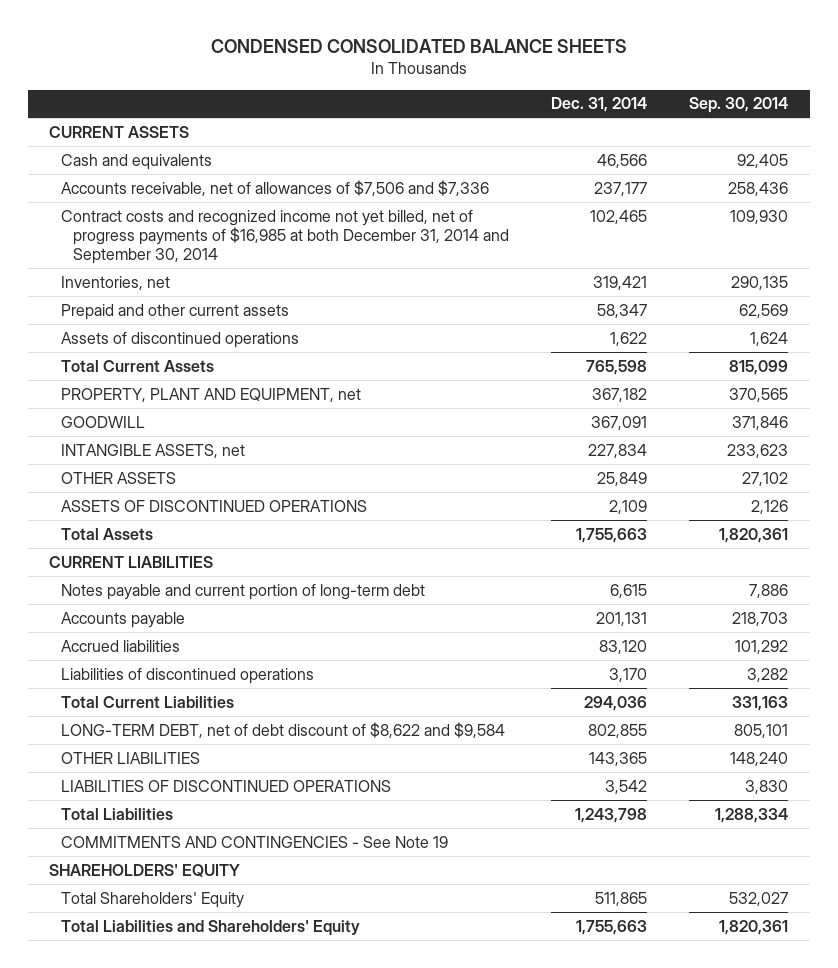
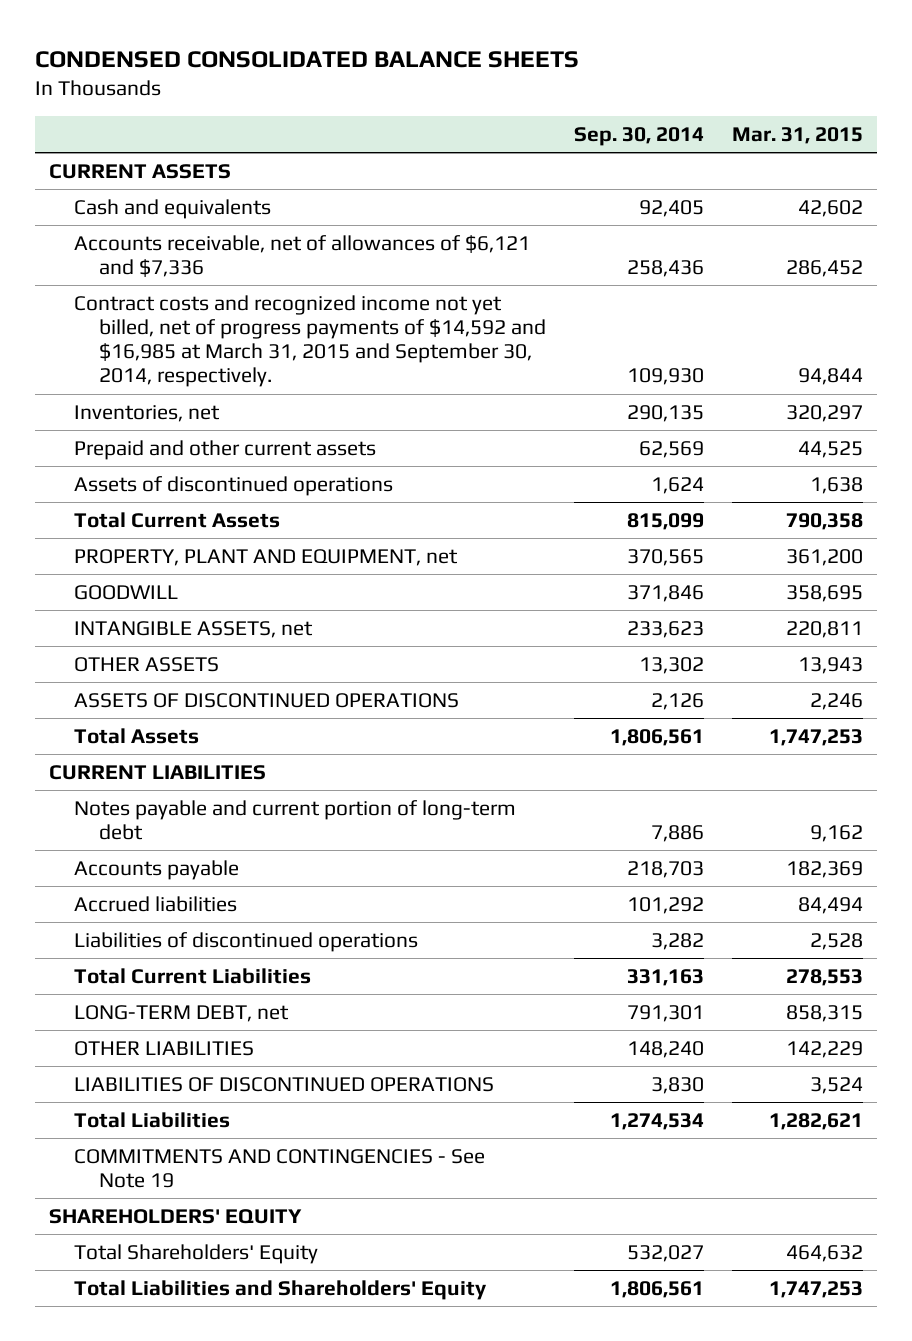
- | Dec. 31, 2014 | Sep. 30, 2014
+ | Sep. 30, 2014 | Mar. 31, 2015
- Accounts receivable, net of allowances of $7,506 and $7,336 | 237,177 | 258,436
- Contract costs and recognized income not yet billed, net of progress payments of $16,985 at both December 31, 2014 and September 30, 2014 | 102,465 | 109,930
+ Accounts receivable, net of allowances of $6,121 and $7,336 | 258,436 | 286,452
+ Contract costs and recognized income not yet billed, net of progress payments of $14,592 and $16,985 at March 31, 2015 and September 30, 2014, respectively. | 109,930 | 94,844
- OTHER ASSETS | 25,849 | 27,102
+ OTHER ASSETS | 13,302 | 13,943
- Total Assets | 1,755,663 | 1,820,361
+ Total Assets | 1,806,561 | 1,747,253
- LONG-TERM DEBT, net of debt discount of $8,622 and $9,584 | 802,855 | 805,101
+ LONG-TERM DEBT, net | 791,301 | 858,315
- Total Liabilities | 1,243,798 | 1,288,334
+ Total Liabilities | 1,274,534 | 1,282,621
- Total Liabilities and Shareholders' Equity | 1,755,663 | 1,820,361
+ Total Liabilities and Shareholders' Equity | 1,806,561 | 1,747,253

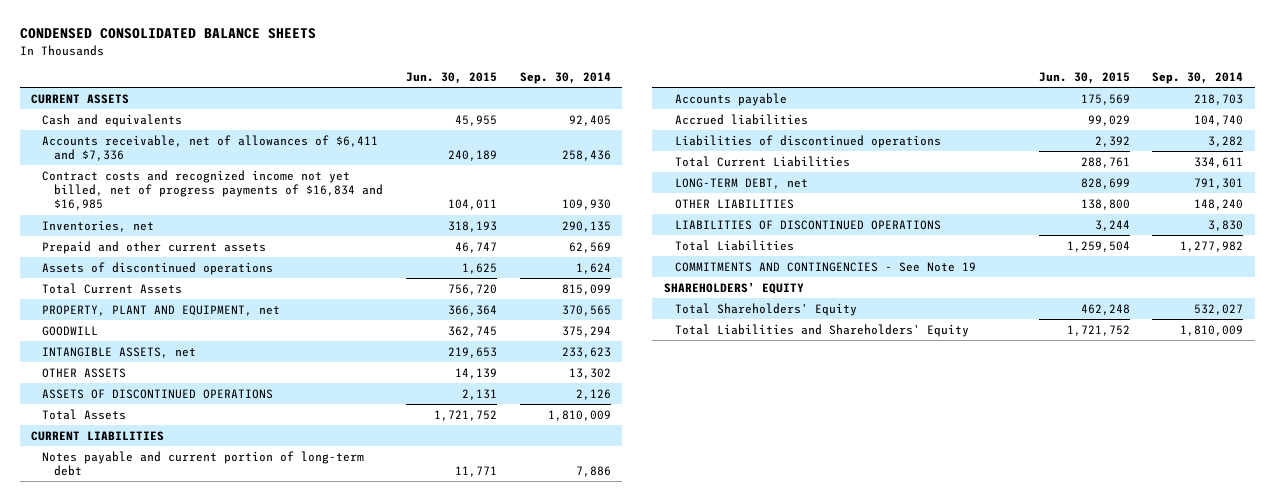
- | Sep. 30, 2014 | Mar. 31, 2015
+ | Jun. 30, 2015 | Sep. 30, 2014
- Accounts receivable, net of allowances of $6,121 and $7,336 | 258,436 | 286,452
- Contract costs and recognized income not yet billed, net of progress payments of $14,592 and $16,985 at March 31, 2015 and September 30, 2014, respectively. | 109,930 | 94,844
+ Accounts receivable, net of allowances of $6,411 and $7,336 | 240,189 | 258,436
+ Contract costs and recognized income not yet billed, net of progress payments of $16,834 and $16,985 | 104,011 | 109,930
- GOODWILL | 371,846 | 358,695
+ GOODWILL | 362,745 | 375,294
- Total Assets | 1,806,561 | 1,747,253
+ Total Assets | 1,721,752 | 1,810,009
- Accrued liabilities | 101,292 | 84,494
+ Accrued liabilities | 99,029 | 104,740
- Total Current Liabilities | 331,163 | 278,553
+ Total Current Liabilities | 288,761 | 334,611
- Total Liabilities | 1,274,534 | 1,282,621
+ Total Liabilities | 1,259,504 | 1,277,982
- Total Liabilities and Shareholders' Equity | 1,806,561 | 1,747,253
+ Total Liabilities and Shareholders' Equity | 1,721,752 | 1,810,009

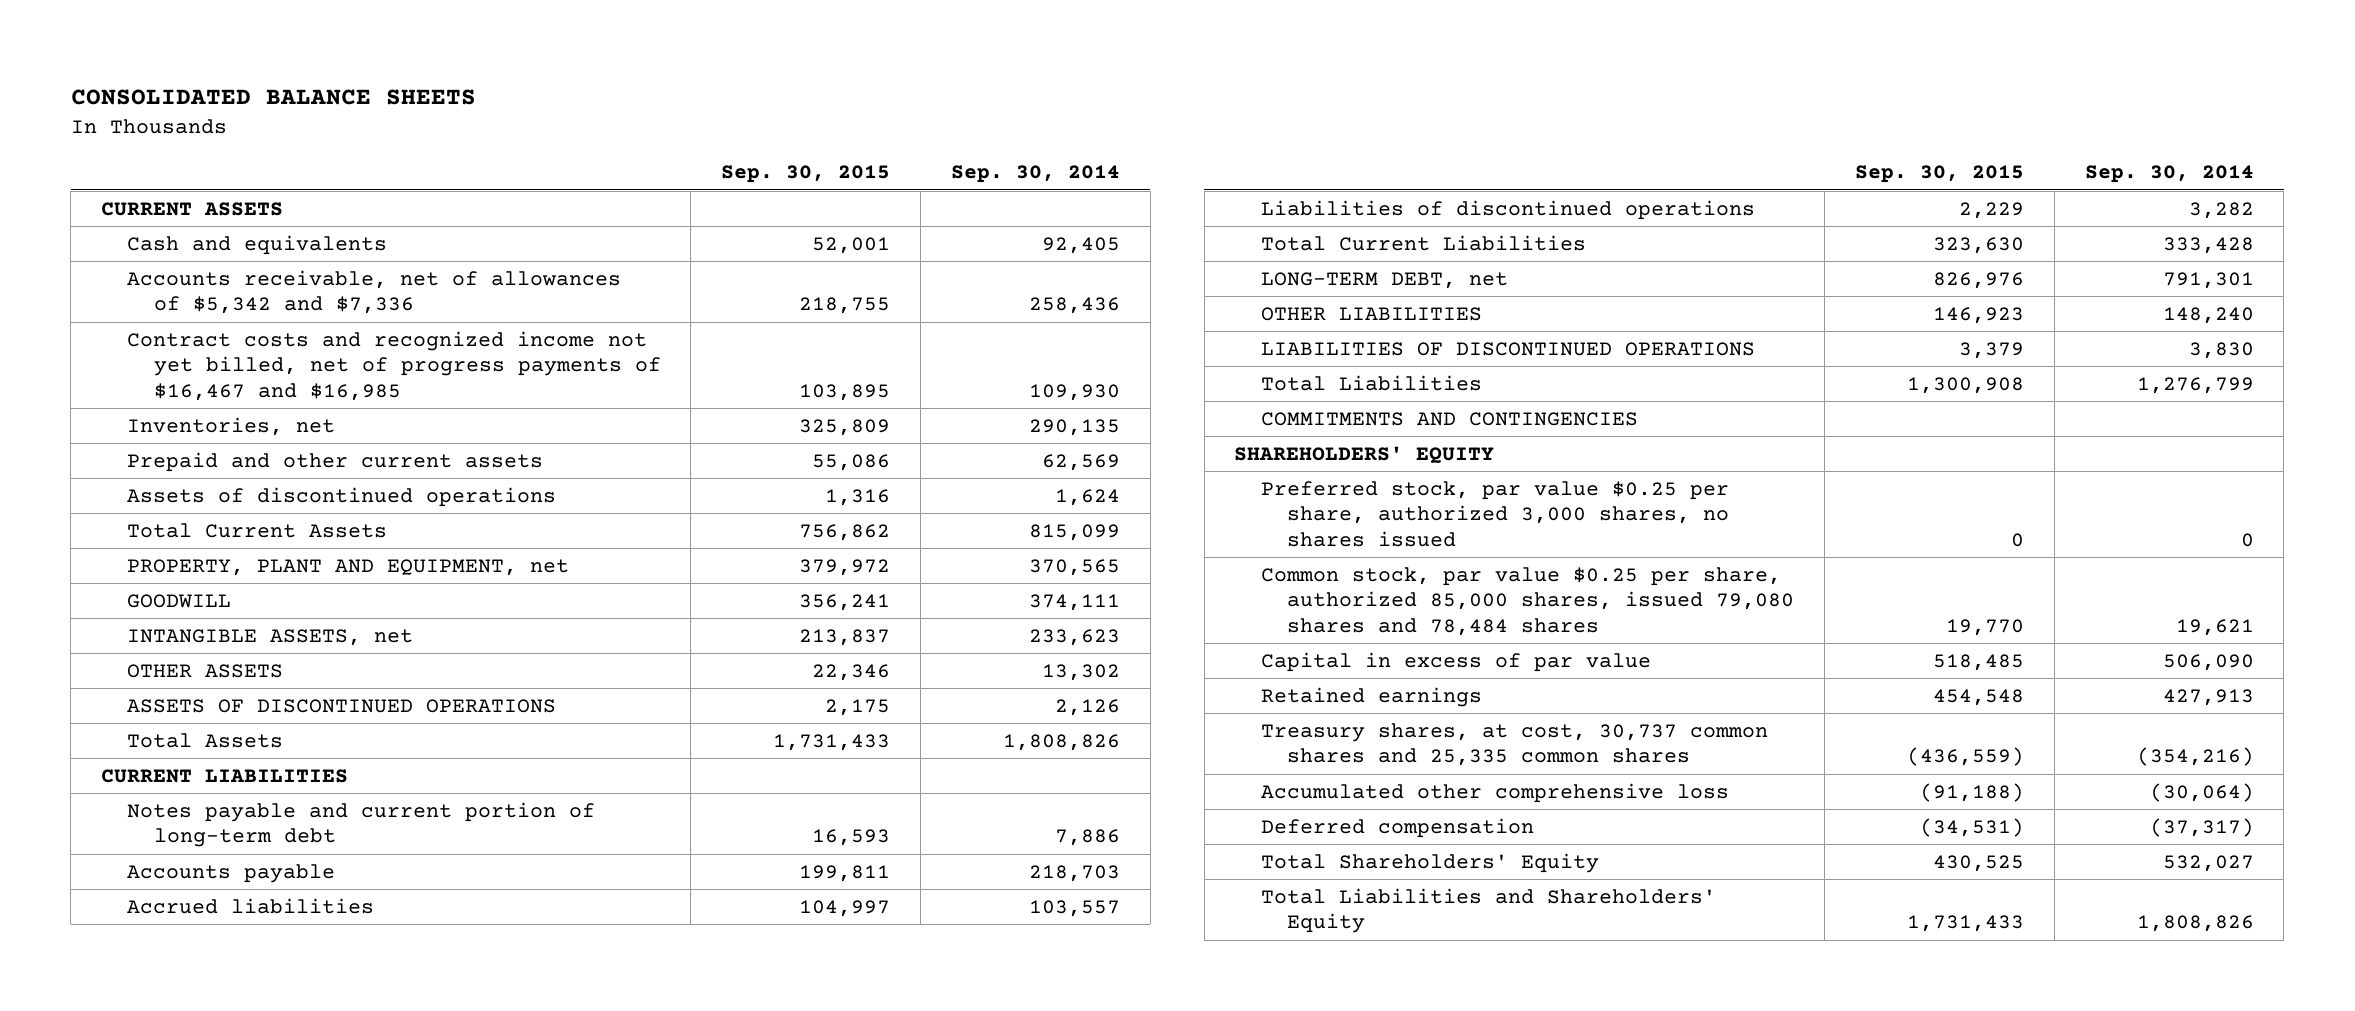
- CONDENSED CONSOLIDATED BALANCE SHEETS
+ CONSOLIDATED BALANCE SHEETS
- | Jun. 30, 2015 | Sep. 30, 2014
+ | Sep. 30, 2015 | Sep. 30, 2014
- Accounts receivable, net of allowances of $6,411 and $7,336 | 240,189 | 258,436
- Contract costs and recognized income not yet billed, net of progress payments of $16,834 and $16,985 | 104,011 | 109,930
+ Accounts receivable, net of allowances of $5,342 and $7,336 | 218,755 | 258,436
+ Contract costs and recognized income not yet billed, net of progress payments of $16,467 and $16,985 | 103,895 | 109,930
- GOODWILL | 362,745 | 375,294
+ GOODWILL | 356,241 | 374,111
- Total Assets | 1,721,752 | 1,810,009
+ Total Assets | 1,731,433 | 1,808,826
- Accrued liabilities | 99,029 | 104,740
+ Accrued liabilities | 104,997 | 103,557
- Total Current Liabilities | 288,761 | 334,611
+ Total Current Liabilities | 323,630 | 333,428
- Total Liabilities | 1,259,504 | 1,277,982
- COMMITMENTS AND CONTINGENCIES - See Note 19
+ Total Liabilities | 1,300,908 | 1,276,799
+ COMMITMENTS AND CONTINGENCIES
+ Preferred stock, par value $0.25 per share, authorized 3,000 shares, no shares issued | 0 | 0
+ Common stock, par value $0.25 per share, authorized 85,000 shares, issued 79,080 shares and 78,484 shares | 19,770 | 19,621
+ Capital in excess of par value | 518,485 | 506,090
+ Retained earnings | 454,548 | 427,913
+ Treasury shares, at cost, 30,737 common shares and 25,335 common shares | (436,559) | (354,216)
+ Accumulated other comprehensive loss | (91,188) | (30,064)
+ Deferred compensation | (34,531) | (37,317)
- Total Liabilities and Shareholders' Equity | 1,721,752 | 1,810,009
+ Total Liabilities and Shareholders' Equity | 1,731,433 | 1,808,826

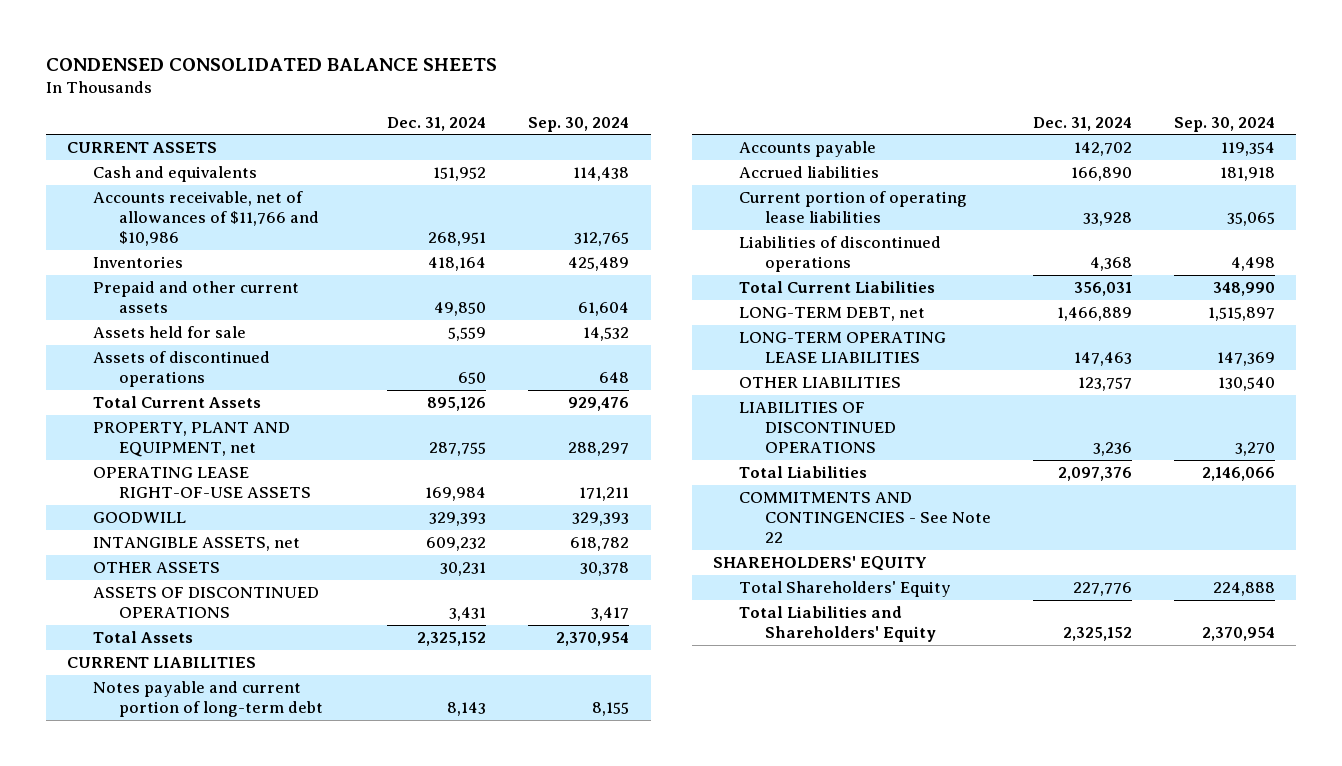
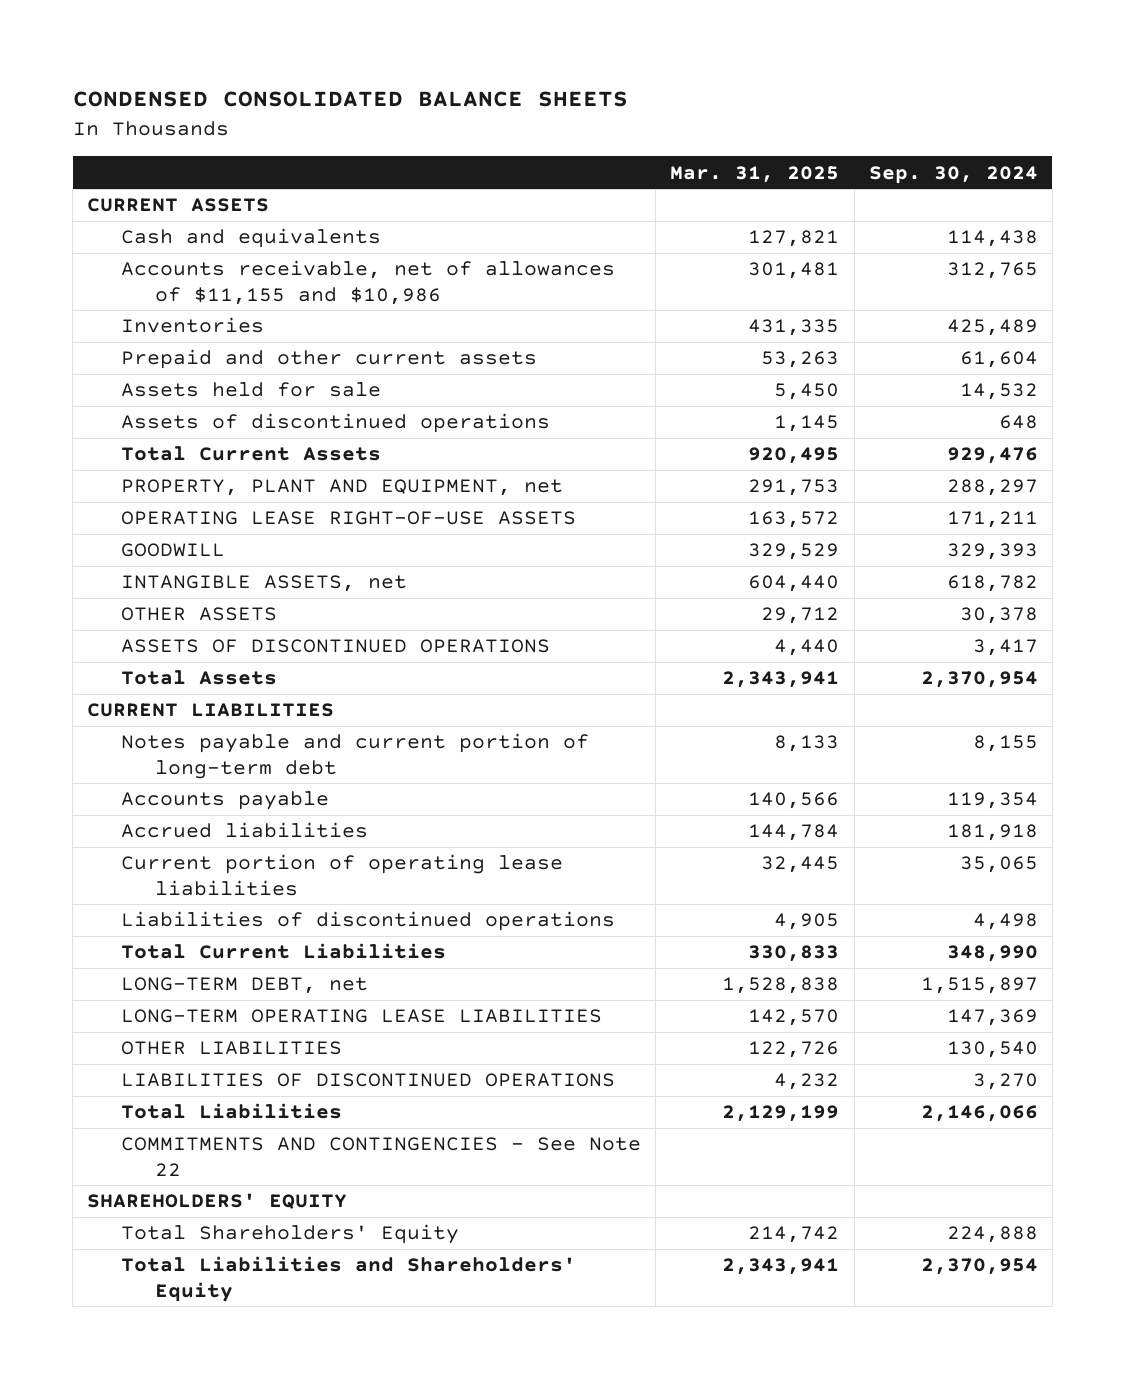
- | Dec. 31, 2024 | Sep. 30, 2024
+ | Mar. 31, 2025 | Sep. 30, 2024
- Accounts receivable, net of allowances of $11,766 and $10,986 | 268,951 | 312,765
+ Accounts receivable, net of allowances of $11,155 and $10,986 | 301,481 | 312,765

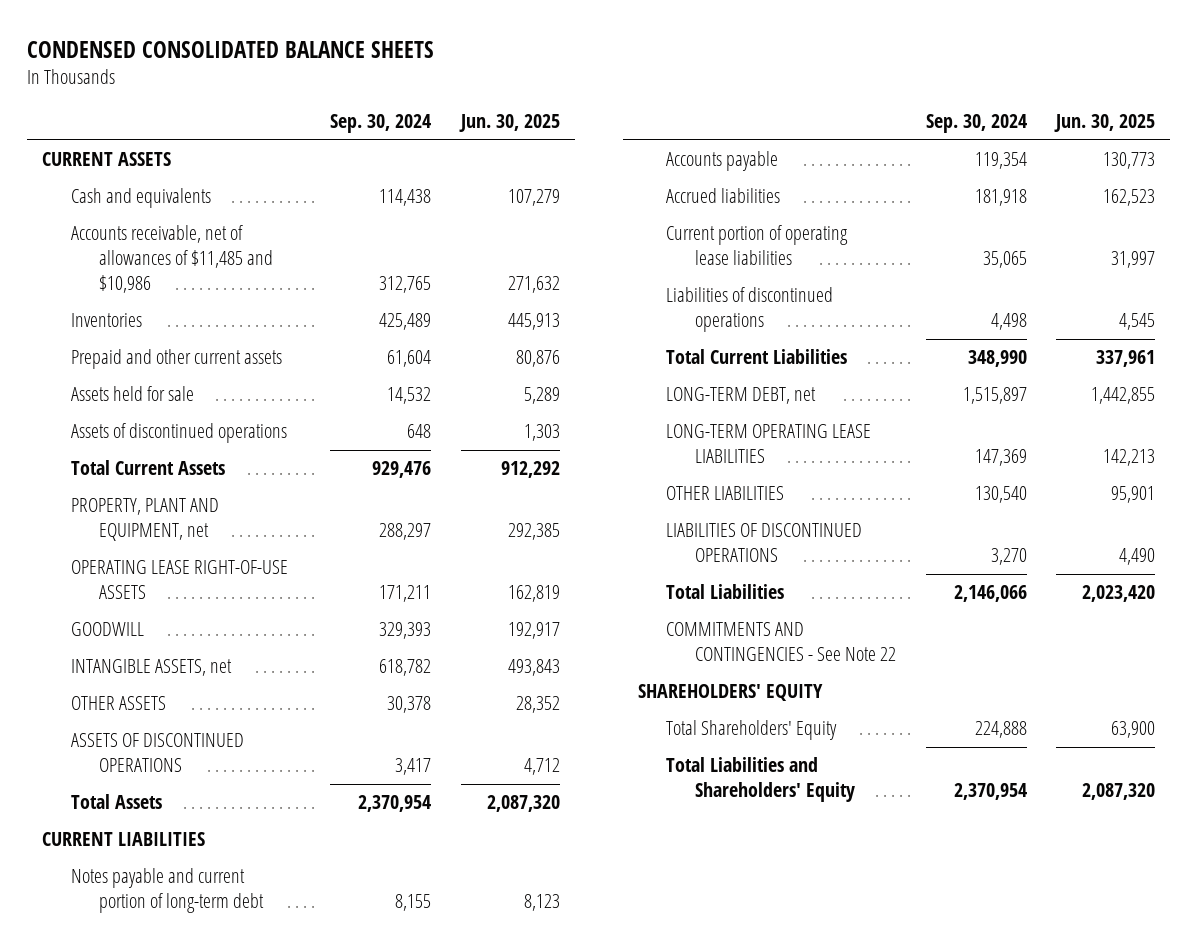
- | Mar. 31, 2025 | Sep. 30, 2024
+ | Sep. 30, 2024 | Jun. 30, 2025
- Accounts receivable, net of allowances of $11,155 and $10,986 | 301,481 | 312,765
+ Accounts receivable, net of allowances of $11,485 and $10,986 | 312,765 | 271,632

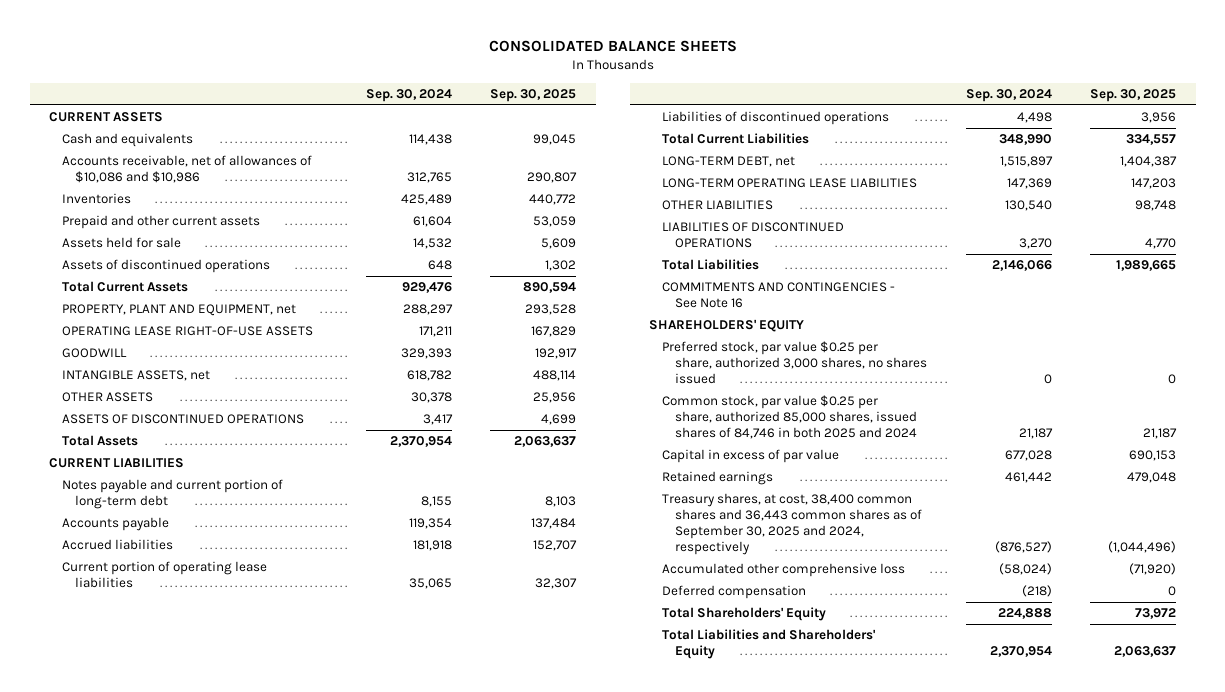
- CONDENSED CONSOLIDATED BALANCE SHEETS
+ CONSOLIDATED BALANCE SHEETS
- | Sep. 30, 2024 | Jun. 30, 2025
+ | Sep. 30, 2024 | Sep. 30, 2025
- Accounts receivable, net of allowances of $11,485 and $10,986 | 312,765 | 271,632
+ Accounts receivable, net of allowances of $10,086 and $10,986 | 312,765 | 290,807
- COMMITMENTS AND CONTINGENCIES - See Note 22
+ COMMITMENTS AND CONTINGENCIES - See Note 16
+ Preferred stock, par value $0.25 per share, authorized 3,000 shares, no shares issued | 0 | 0
+ Common stock, par value $0.25 per share, authorized 85,000 shares, issued shares of 84,746 in both 2025 and 2024 | 21,187 | 21,187
+ Capital in excess of par value | 677,028 | 690,153
+ Retained earnings | 461,442 | 479,048
+ Treasury shares, at cost, 38,400 common shares and 36,443 common shares as of September 30, 2025 and 2024, respectively | (876,527) | (1,044,496)
+ Accumulated other comprehensive loss | (58,024) | (71,920)
+ Deferred compensation | (218) | 0

